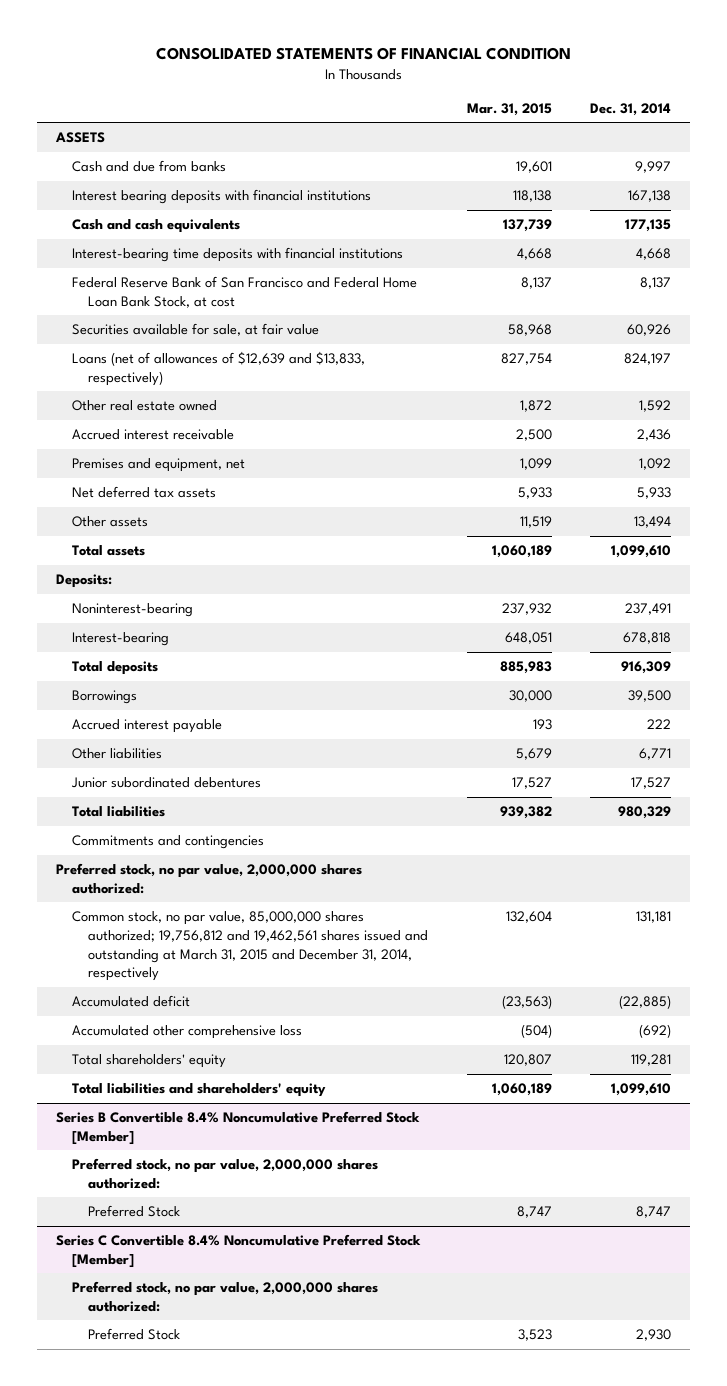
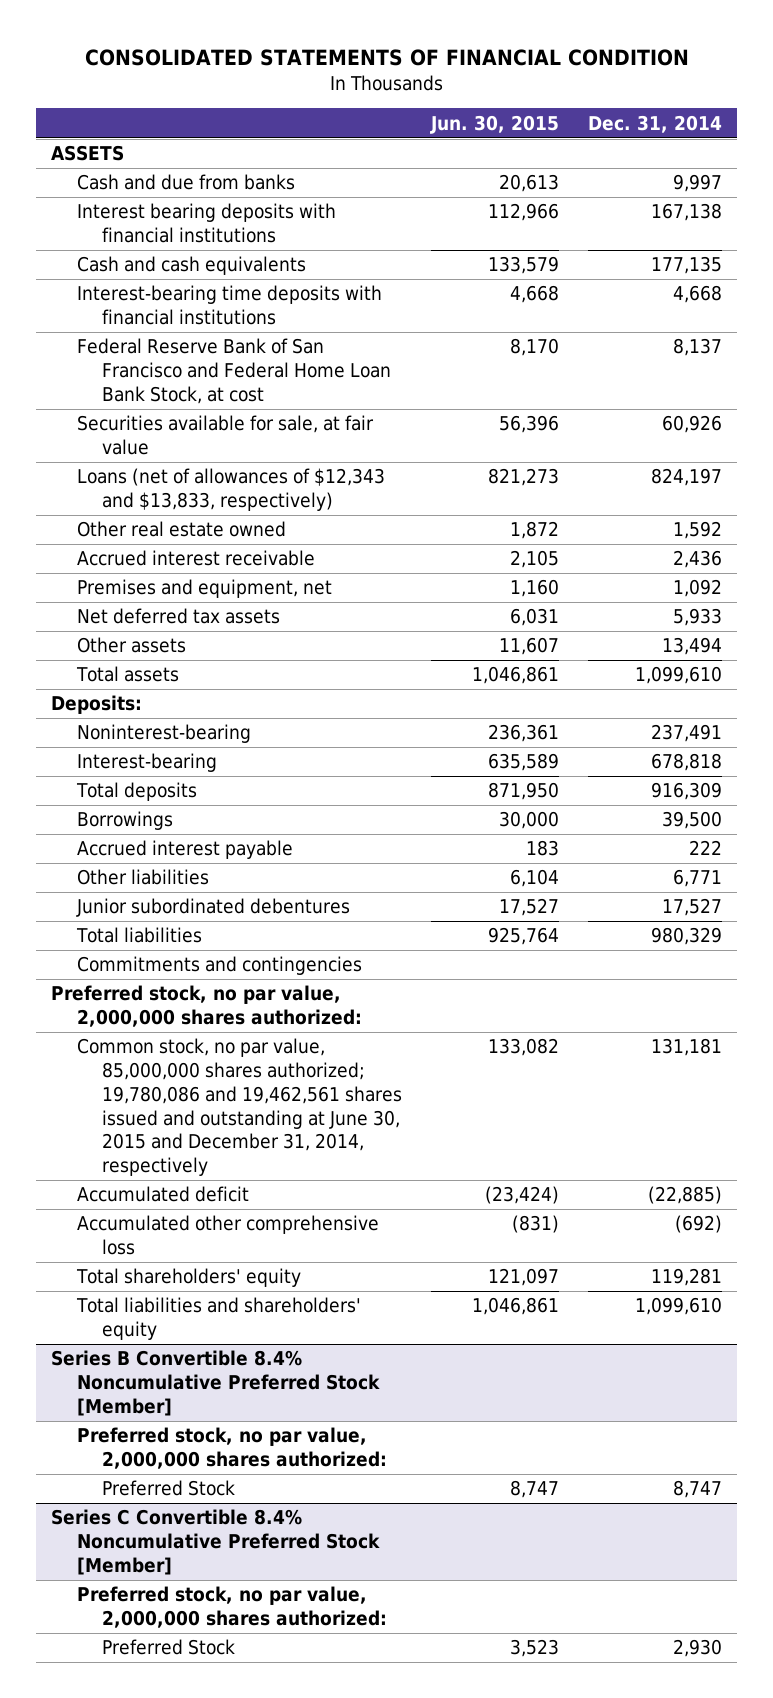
- | Mar. 31, 2015 | Dec. 31, 2014
+ | Jun. 30, 2015 | Dec. 31, 2014
- Loans (net of allowances of $12,639 and $13,833, respectively) | 827,754 | 824,197
+ Loans (net of allowances of $12,343 and $13,833, respectively) | 821,273 | 824,197
- Common stock, no par value, 85,000,000 shares authorized; 19,756,812 and 19,462,561 shares issued and outstanding at March 31, 2015 and December 31, 2014, respectively | 132,604 | 131,181
+ Common stock, no par value, 85,000,000 shares authorized; 19,780,086 and 19,462,561 shares issued and outstanding at June 30, 2015 and December 31, 2014, respectively | 133,082 | 131,181

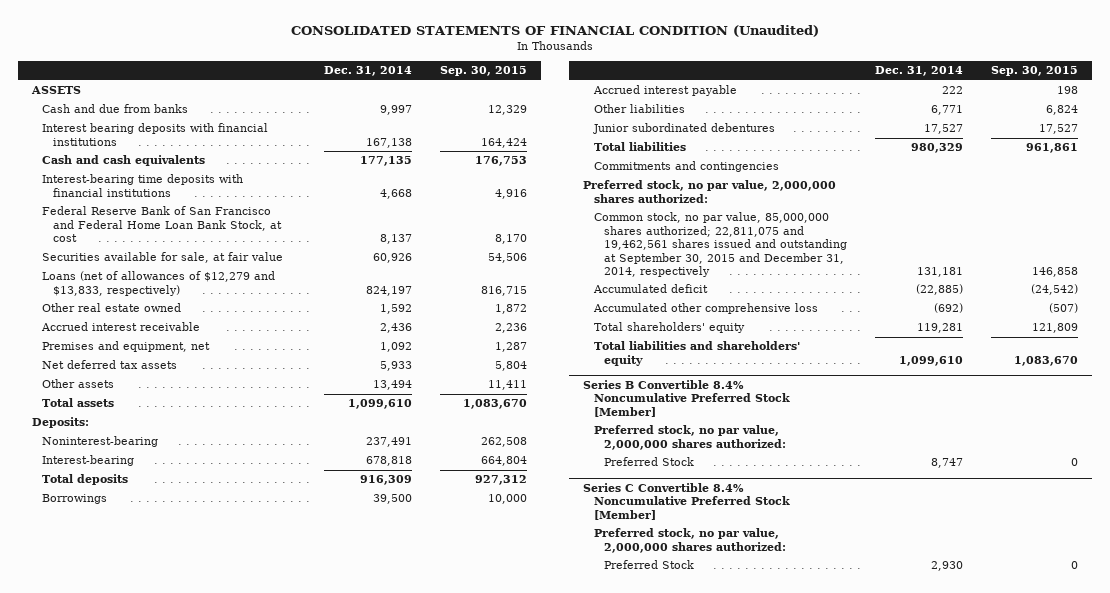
- CONSOLIDATED STATEMENTS OF FINANCIAL CONDITION
+ CONSOLIDATED STATEMENTS OF FINANCIAL CONDITION (Unaudited)
- | Jun. 30, 2015 | Dec. 31, 2014
+ | Dec. 31, 2014 | Sep. 30, 2015
- Loans (net of allowances of $12,343 and $13,833, respectively) | 821,273 | 824,197
+ Loans (net of allowances of $12,279 and $13,833, respectively) | 824,197 | 816,715
- Common stock, no par value, 85,000,000 shares authorized; 19,780,086 and 19,462,561 shares issued and outstanding at June 30, 2015 and December 31, 2014, respectively | 133,082 | 131,181
+ Common stock, no par value, 85,000,000 shares authorized; 22,811,075 and 19,462,561 shares issued and outstanding at September 30, 2015 and December 31, 2014, respectively | 131,181 | 146,858

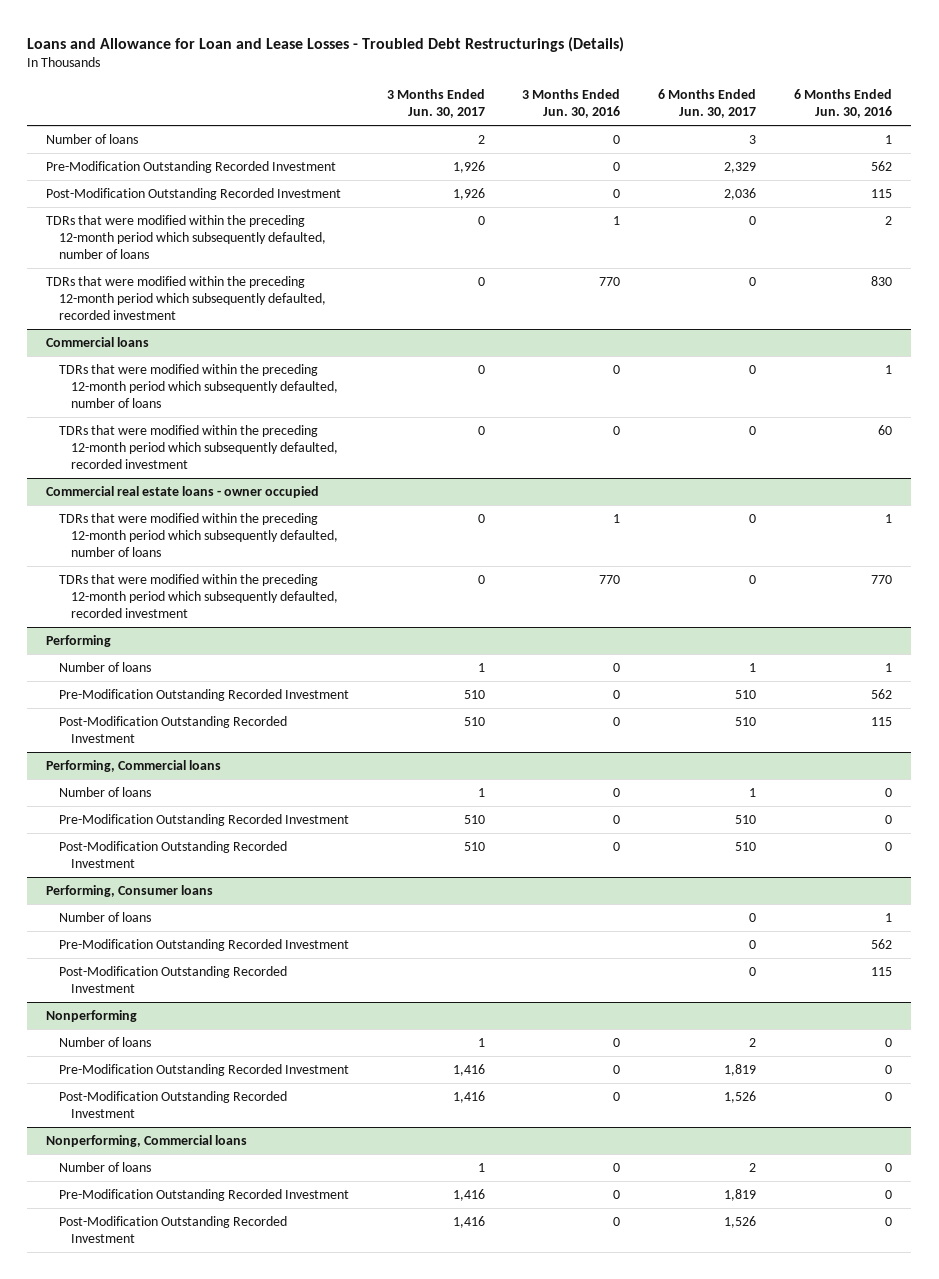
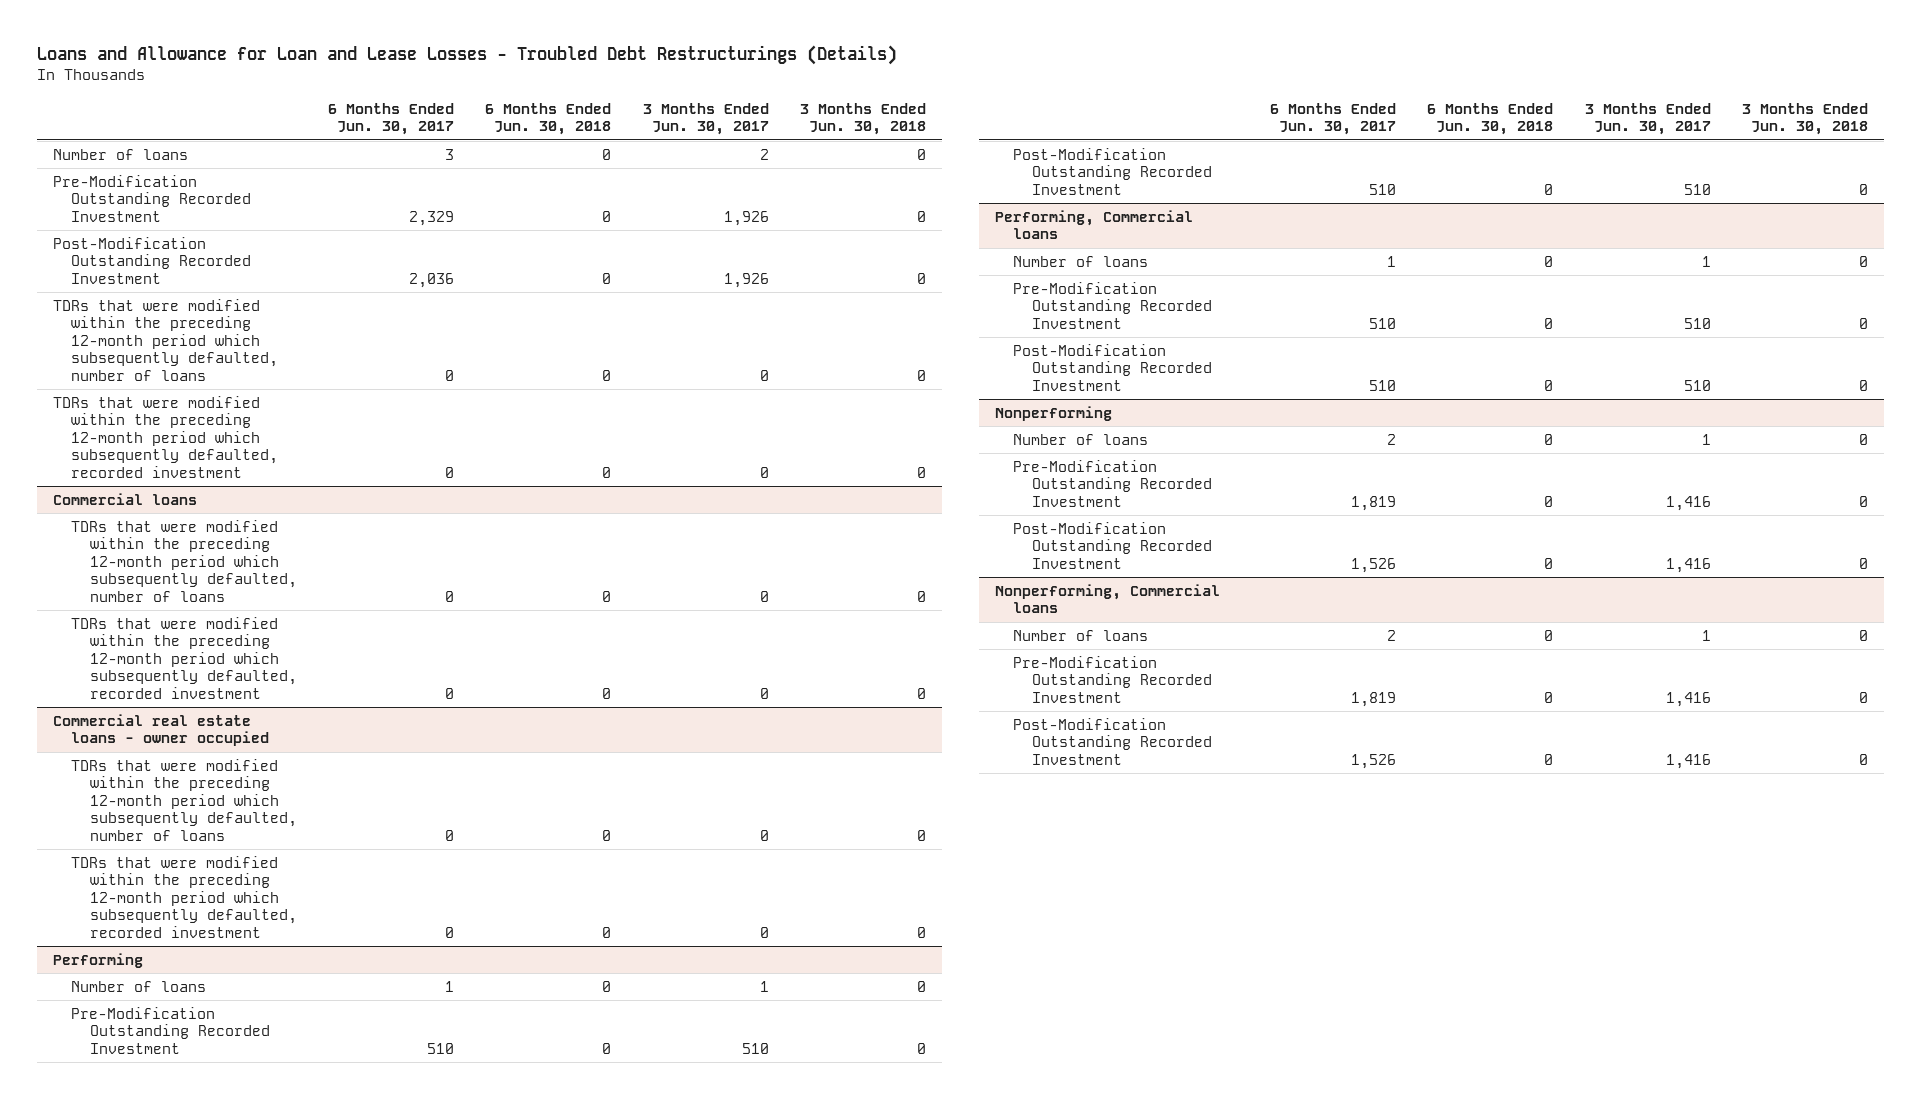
- | 3 Months Ended Jun. 30, 2017 | 3 Months Ended Jun. 30, 2016 | 6 Months Ended Jun. 30, 2017 | 6 Months Ended Jun. 30, 2016
+ | 6 Months Ended Jun. 30, 2017 | 6 Months Ended Jun. 30, 2018 | 3 Months Ended Jun. 30, 2017 | 3 Months Ended Jun. 30, 2018
- Performing, Consumer loans
- Number of loans | | | 0 | 1
- Pre-Modification Outstanding Recorded Investment | | | 0 | 562
- Post-Modification Outstanding Recorded Investment | | | 0 | 115

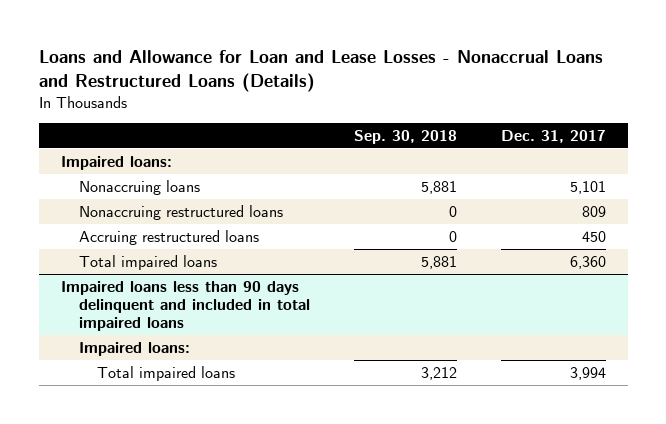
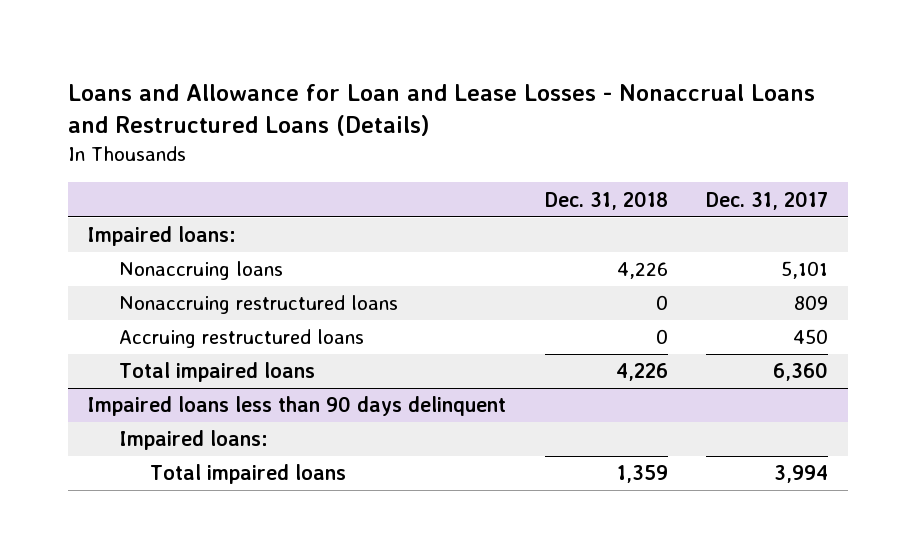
- | Sep. 30, 2018 | Dec. 31, 2017
+ | Dec. 31, 2018 | Dec. 31, 2017
- Impaired loans less than 90 days delinquent and included in total impaired loans
+ Impaired loans less than 90 days delinquent

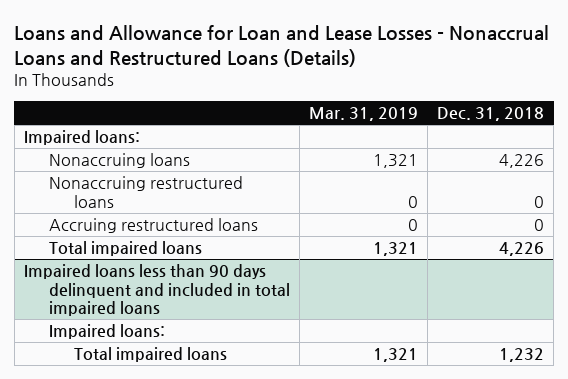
- | Dec. 31, 2018 | Dec. 31, 2017
+ | Mar. 31, 2019 | Dec. 31, 2018
- Impaired loans less than 90 days delinquent
+ Impaired loans less than 90 days delinquent and included in total impaired loans
- Total impaired loans | 1,359 | 3,994
+ Total impaired loans | 1,321 | 1,232

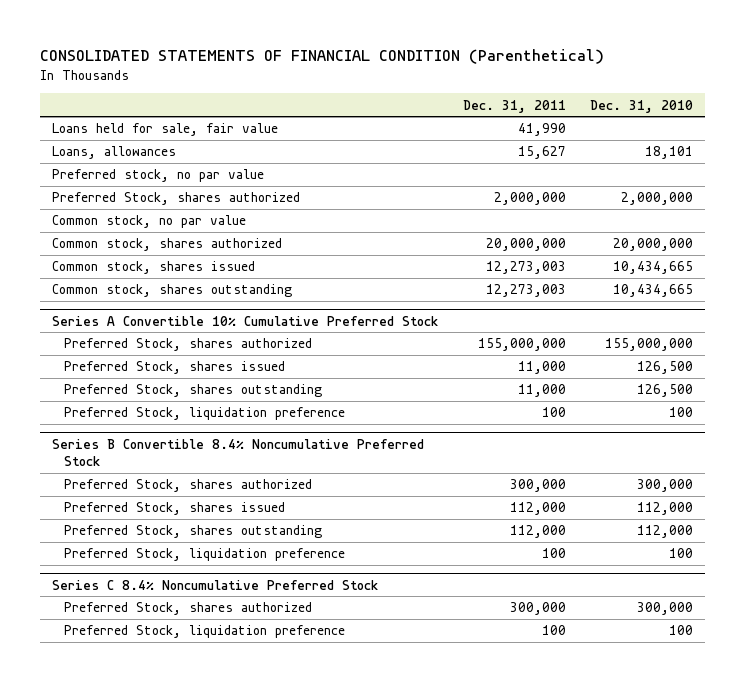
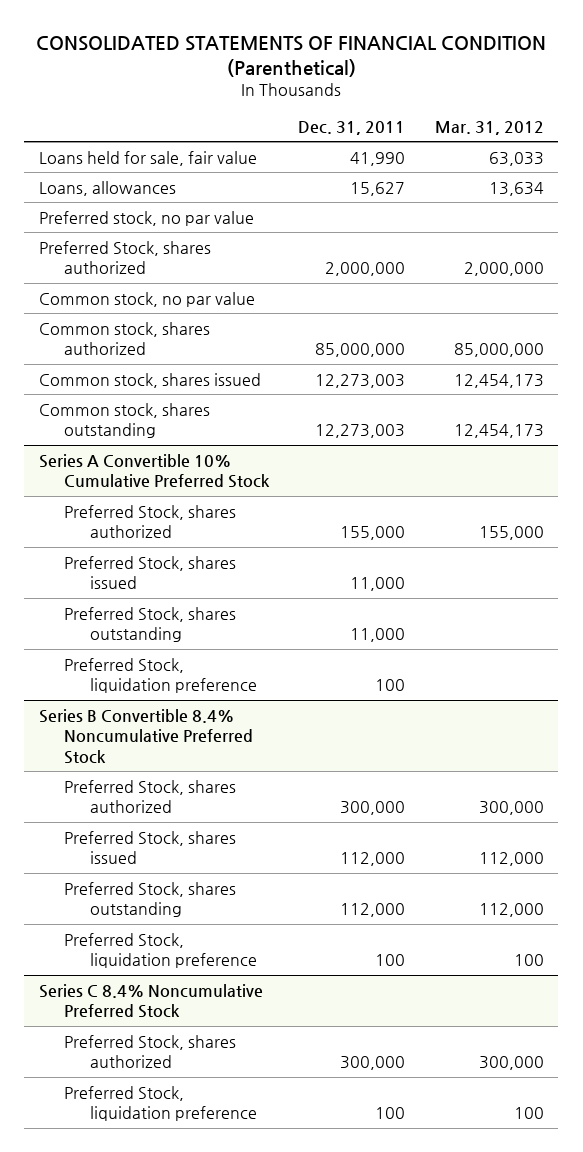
- | Dec. 31, 2011 | Dec. 31, 2010
+ | Dec. 31, 2011 | Mar. 31, 2012
- Common stock, shares authorized | 20,000,000 | 20,000,000
+ Common stock, shares authorized | 85,000,000 | 85,000,000
@ Series A Convertible 10% Cumulative Preferred Stock
- Preferred Stock, shares authorized | 155,000,000 | 155,000,000
+ Preferred Stock, shares authorized | 155,000 | 155,000

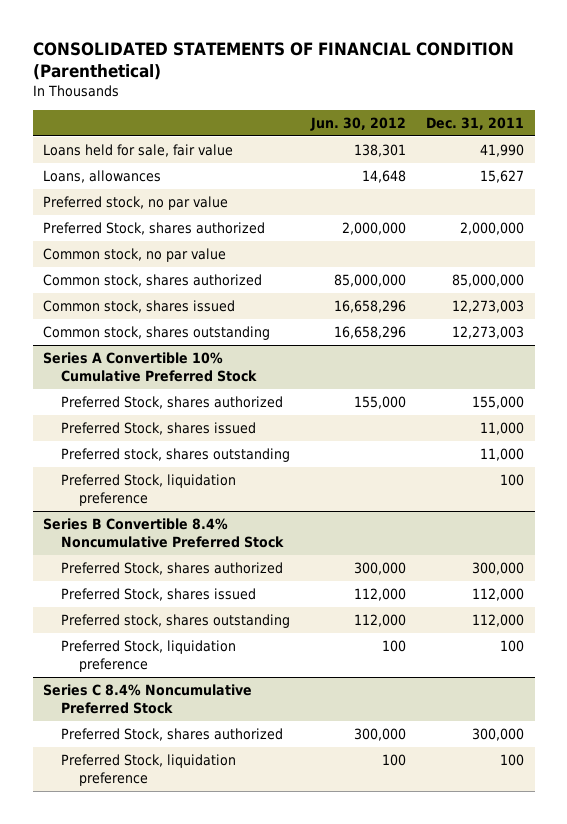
- | Dec. 31, 2011 | Mar. 31, 2012
+ | Jun. 30, 2012 | Dec. 31, 2011
@ Series A Convertible 10% Cumulative Preferred Stock
- Preferred Stock, shares outstanding | 11,000 |
+ Preferred stock, shares outstanding | | 11,000
@ Series B Convertible 8.4% Noncumulative Preferred Stock
- Preferred Stock, shares outstanding | 112,000 | 112,000
+ Preferred stock, shares outstanding | 112,000 | 112,000

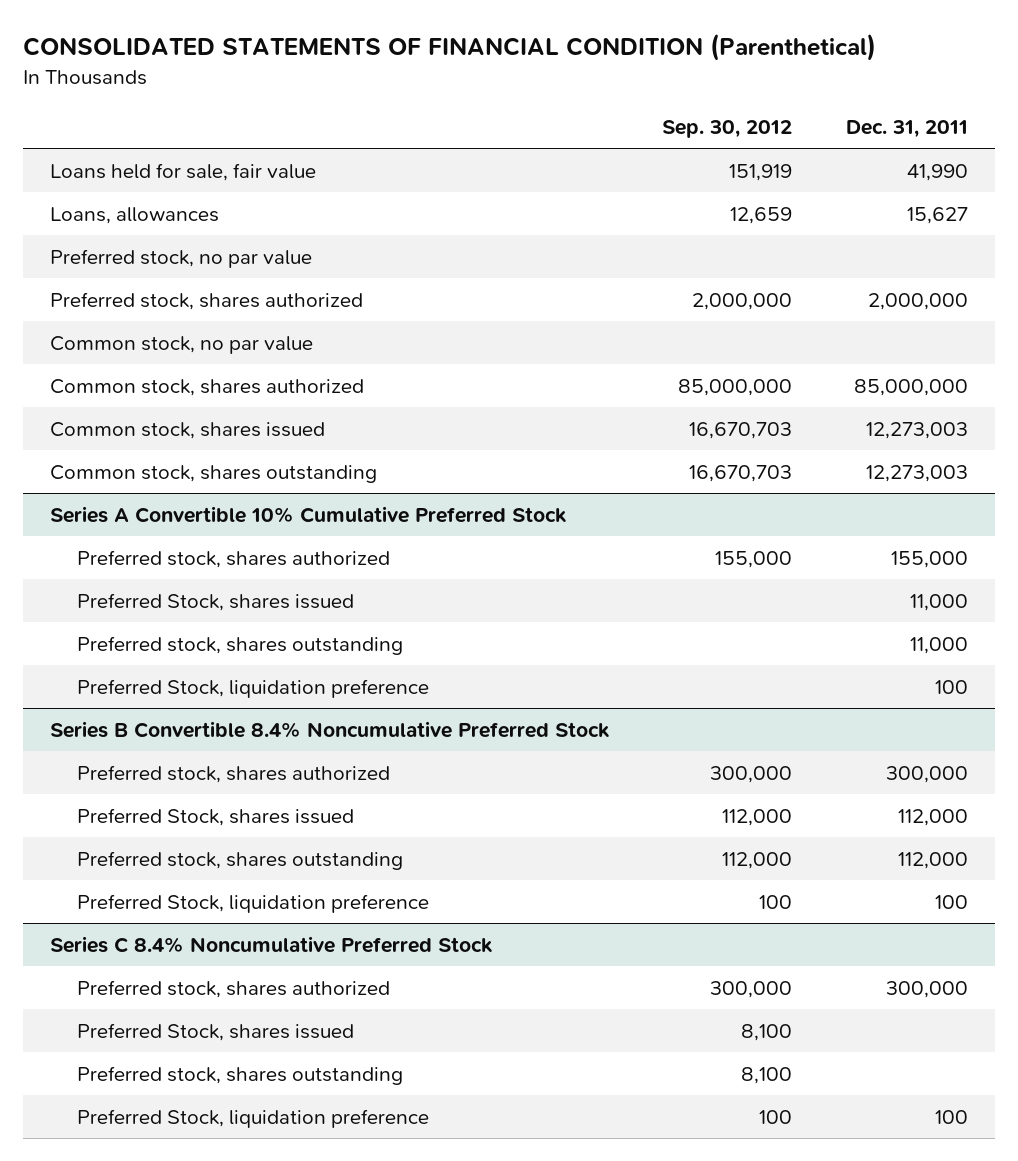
- | Jun. 30, 2012 | Dec. 31, 2011
+ | Sep. 30, 2012 | Dec. 31, 2011
- Preferred Stock, shares authorized | 2,000,000 | 2,000,000
+ Preferred stock, shares authorized | 2,000,000 | 2,000,000
@ Series A Convertible 10% Cumulative Preferred Stock
- Preferred Stock, shares authorized | 155,000 | 155,000
+ Preferred stock, shares authorized | 155,000 | 155,000
@ Series B Convertible 8.4% Noncumulative Preferred Stock
- Preferred Stock, shares authorized | 300,000 | 300,000
+ Preferred stock, shares authorized | 300,000 | 300,000
@ Series C 8.4% Noncumulative Preferred Stock
- Preferred Stock, shares authorized | 300,000 | 300,000
+ Preferred stock, shares authorized | 300,000 | 300,000
+ Preferred Stock, shares issued | 8,100 |
+ Preferred stock, shares outstanding | 8,100 |

